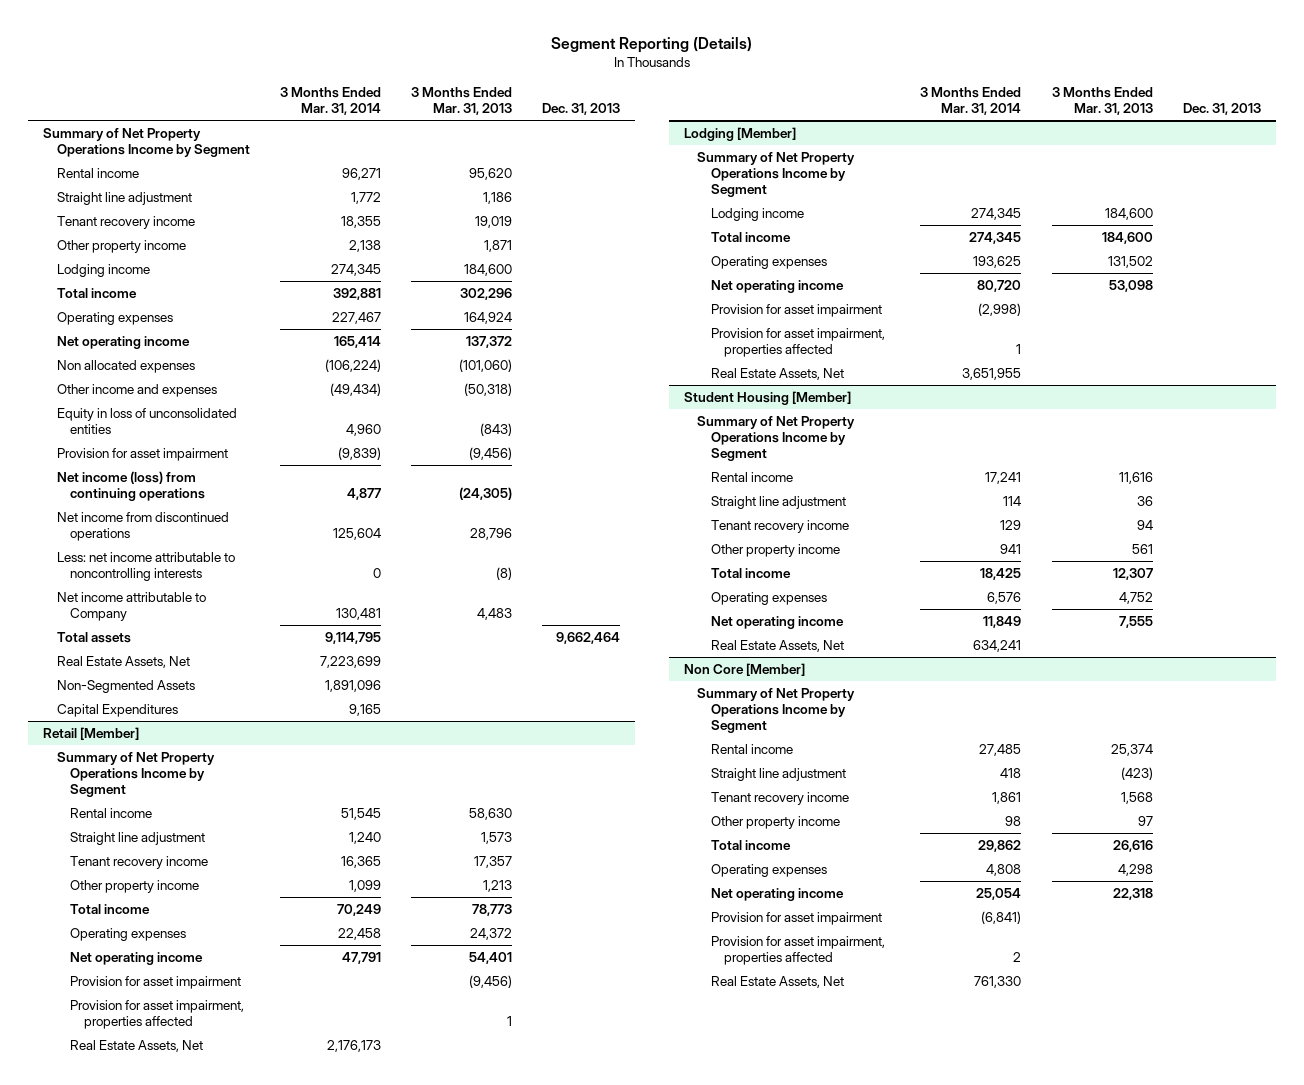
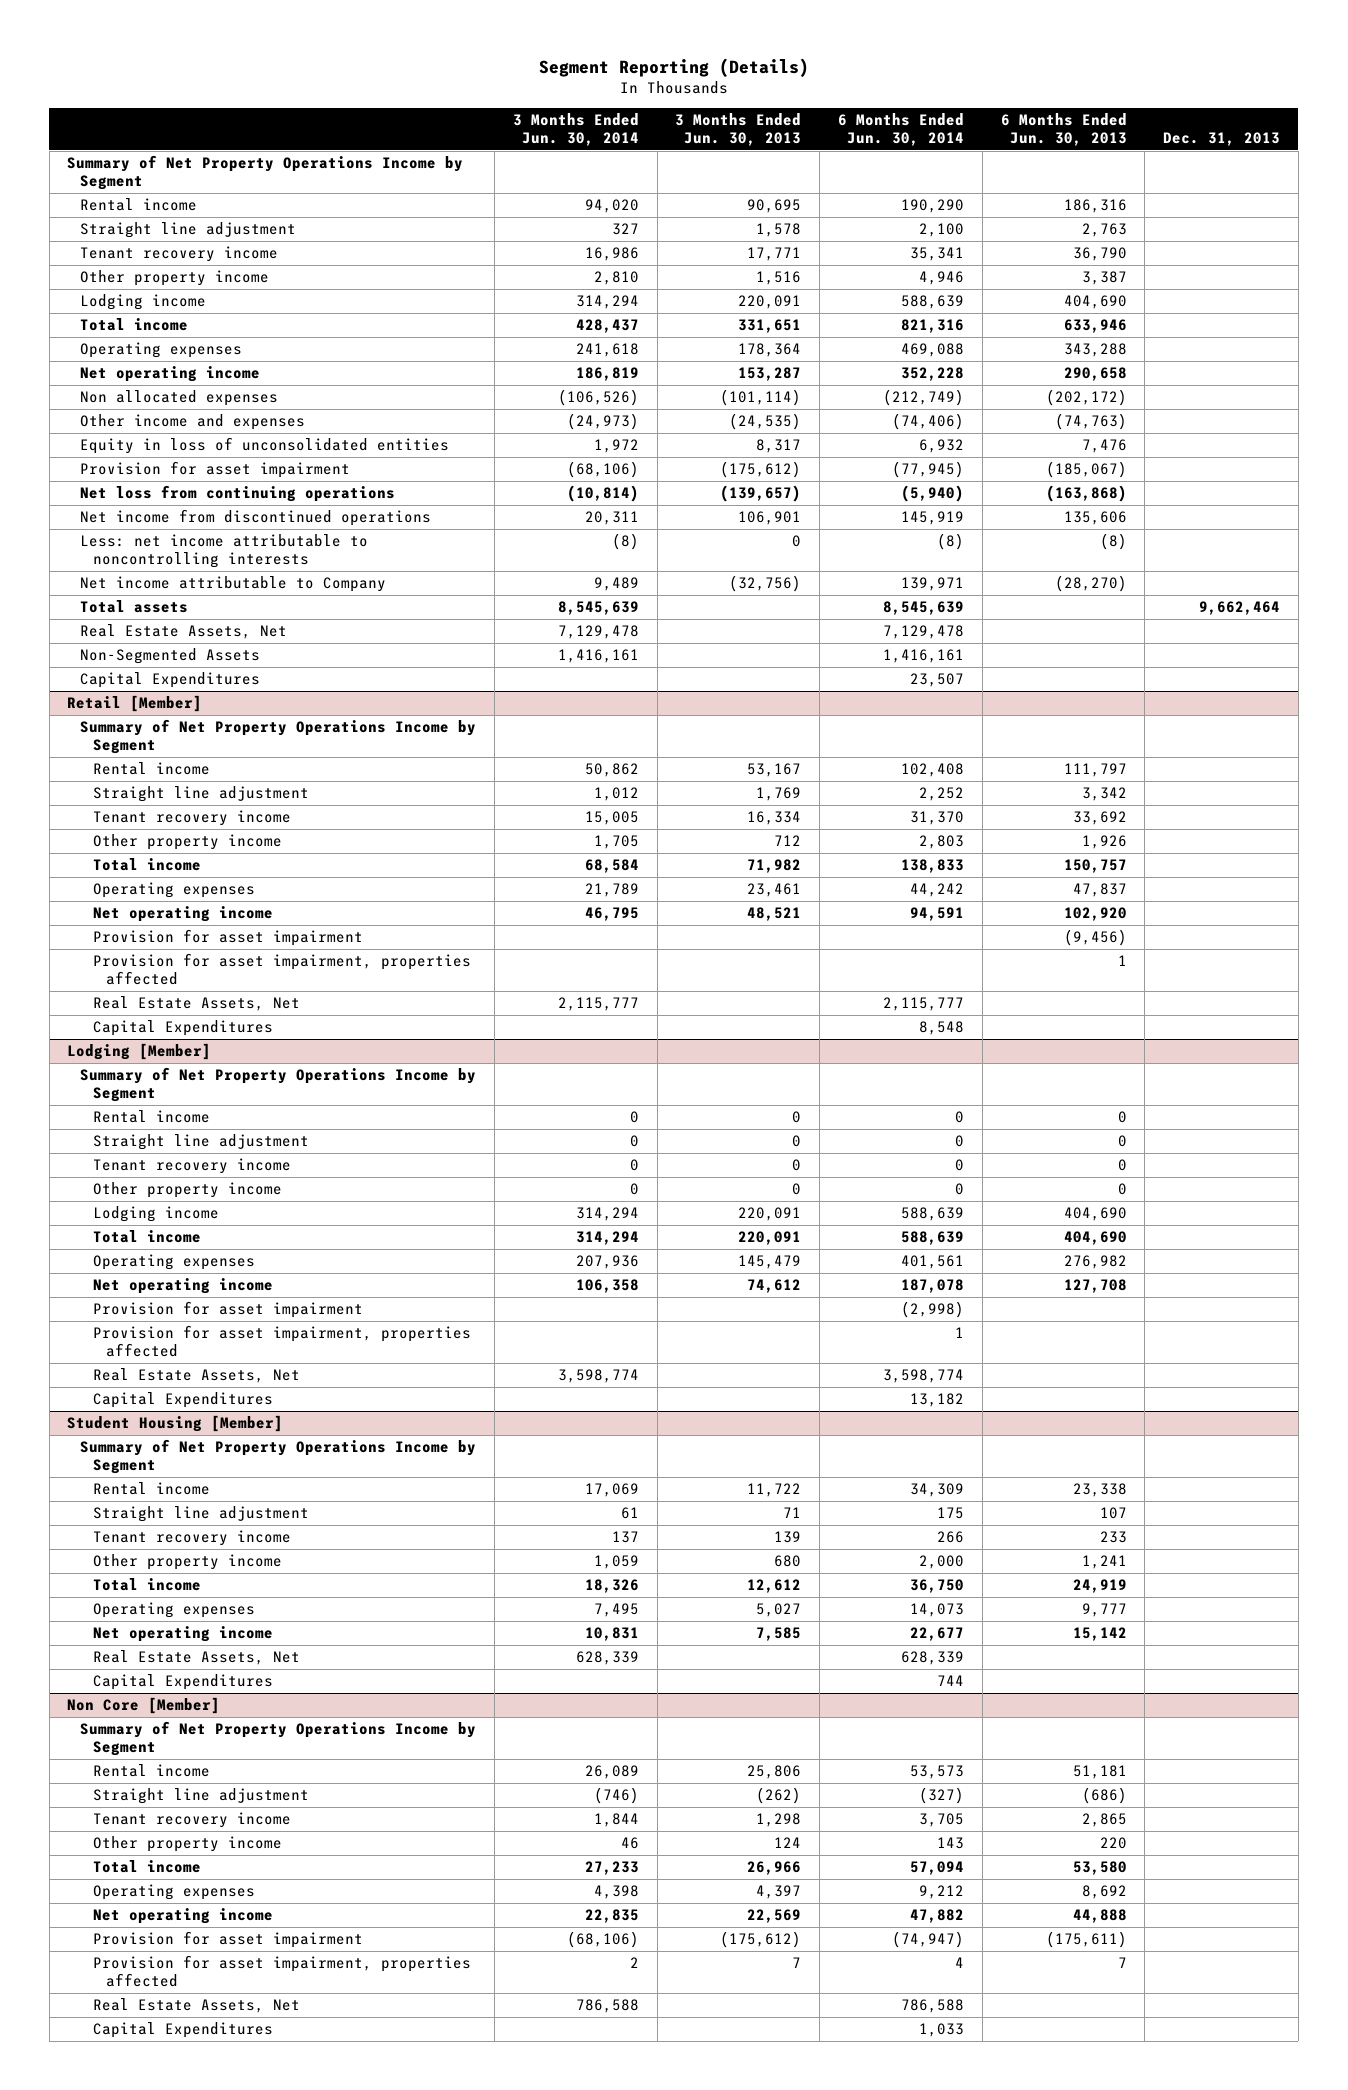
- | 3 Months Ended Mar. 31, 2014 | 3 Months Ended Mar. 31, 2013 | Dec. 31, 2013
+ | 3 Months Ended Jun. 30, 2014 | 3 Months Ended Jun. 30, 2013 | 6 Months Ended Jun. 30, 2014 | 6 Months Ended Jun. 30, 2013 | Dec. 31, 2013
- Net income (loss) from continuing operations | 4,877 | (24,305) |
+ Net loss from continuing operations | (10,814) | (139,657) | (5,940) | (163,868) |
@ Retail [Member]
+ Capital Expenditures | | | 8,548 | |
@ Lodging [Member]
+ Rental income | 0 | 0 | 0 | 0 |
+ Straight line adjustment | 0 | 0 | 0 | 0 |
+ Tenant recovery income | 0 | 0 | 0 | 0 |
+ Other property income | 0 | 0 | 0 | 0 |
+ Capital Expenditures | | | 13,182 | |
@ Student Housing [Member]
+ Capital Expenditures | | | 744 | |
@ Non Core [Member]
+ Capital Expenditures | | | 1,033 | |

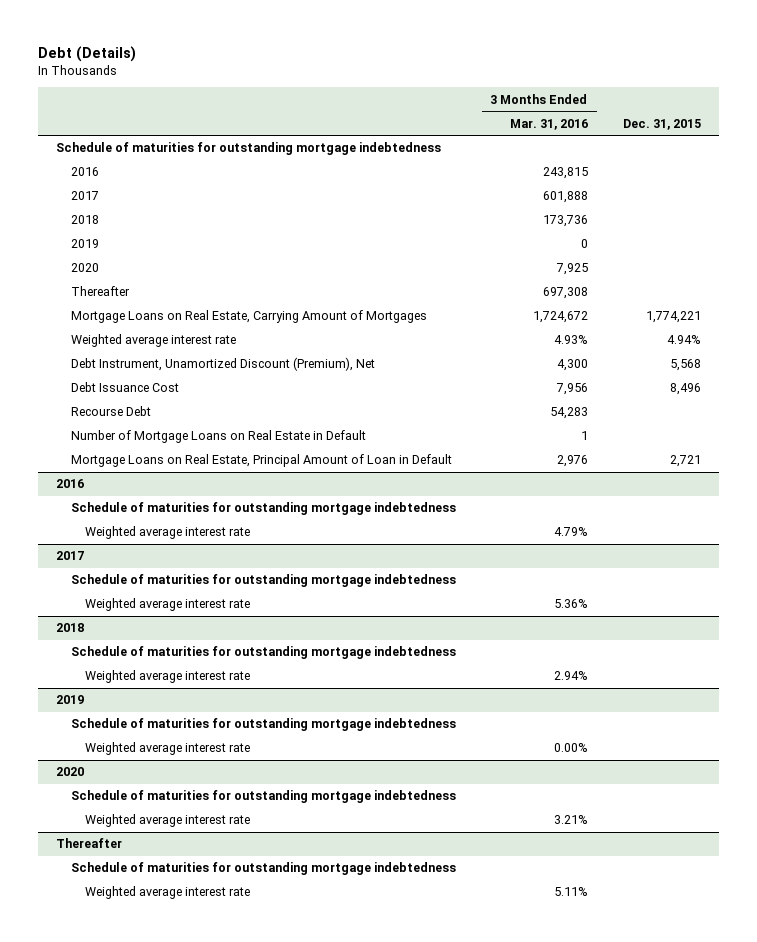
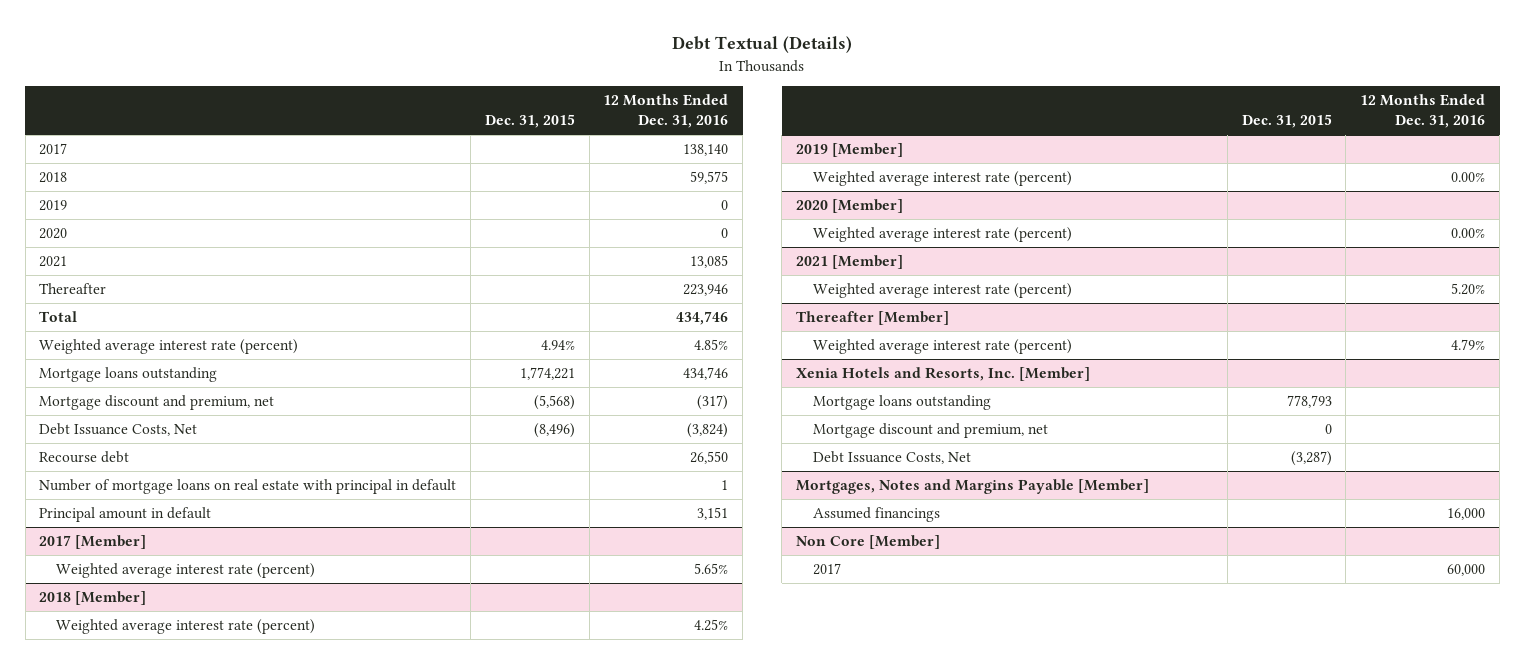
- Debt (Details)
+ Debt Textual (Details)
- | 3 Months Ended Mar. 31, 2016 | Dec. 31, 2015
+ | Dec. 31, 2015 | 12 Months Ended Dec. 31, 2016
- Schedule of maturities for outstanding mortgage indebtedness
- 2016 | 243,815 |
+ 2021 | | 13,085
- Mortgage Loans on Real Estate, Carrying Amount of Mortgages | 1,724,672 | 1,774,221
- Weighted average interest rate | 4.93% | 4.94%
- Debt Instrument, Unamortized Discount (Premium), Net | 4,300 | 5,568
- Debt Issuance Cost | 7,956 | 8,496
- Recourse Debt | 54,283 |
- Number of Mortgage Loans on Real Estate in Default | 1 |
- Mortgage Loans on Real Estate, Principal Amount of Loan in Default | 2,976 | 2,721
- 2016
- Schedule of maturities for outstanding mortgage indebtedness
- Weighted average interest rate | 4.79% |
- 2017
- Schedule of maturities for outstanding mortgage indebtedness
- Weighted average interest rate | 5.36% |
- 2018
- Schedule of maturities for outstanding mortgage indebtedness
- Weighted average interest rate | 2.94% |
- 2019
- Schedule of maturities for outstanding mortgage indebtedness
- Weighted average interest rate | 0.00% |
- 2020
- Schedule of maturities for outstanding mortgage indebtedness
- Weighted average interest rate | 3.21% |
- Thereafter
- Schedule of maturities for outstanding mortgage indebtedness
- Weighted average interest rate | 5.11% |
+ Total | | 434,746
+ Weighted average interest rate (percent) | 4.94% | 4.85%
+ Mortgage loans outstanding | 1,774,221 | 434,746
+ Mortgage discount and premium, net | (5,568) | (317)
+ Debt Issuance Costs, Net | (8,496) | (3,824)
+ Recourse debt | | 26,550
+ Number of mortgage loans on real estate with principal in default | | 1
+ Principal amount in default | | 3,151
+ 2017 [Member]
+ Weighted average interest rate (percent) | | 5.65%
+ 2018 [Member]
+ Weighted average interest rate (percent) | | 4.25%
+ 2019 [Member]
+ Weighted average interest rate (percent) | | 0.00%
+ 2020 [Member]
+ Weighted average interest rate (percent) | | 0.00%
+ 2021 [Member]
+ Weighted average interest rate (percent) | | 5.20%
+ Thereafter [Member]
+ Weighted average interest rate (percent) | | 4.79%
+ Xenia Hotels and Resorts, Inc. [Member]
+ Mortgage loans outstanding | 778,793 |
+ Mortgage discount and premium, net | 0 |
+ Debt Issuance Costs, Net | (3,287) |
+ Mortgages, Notes and Margins Payable [Member]
+ Assumed financings | | 16,000
+ Non Core [Member]
+ 2017 | | 60,000

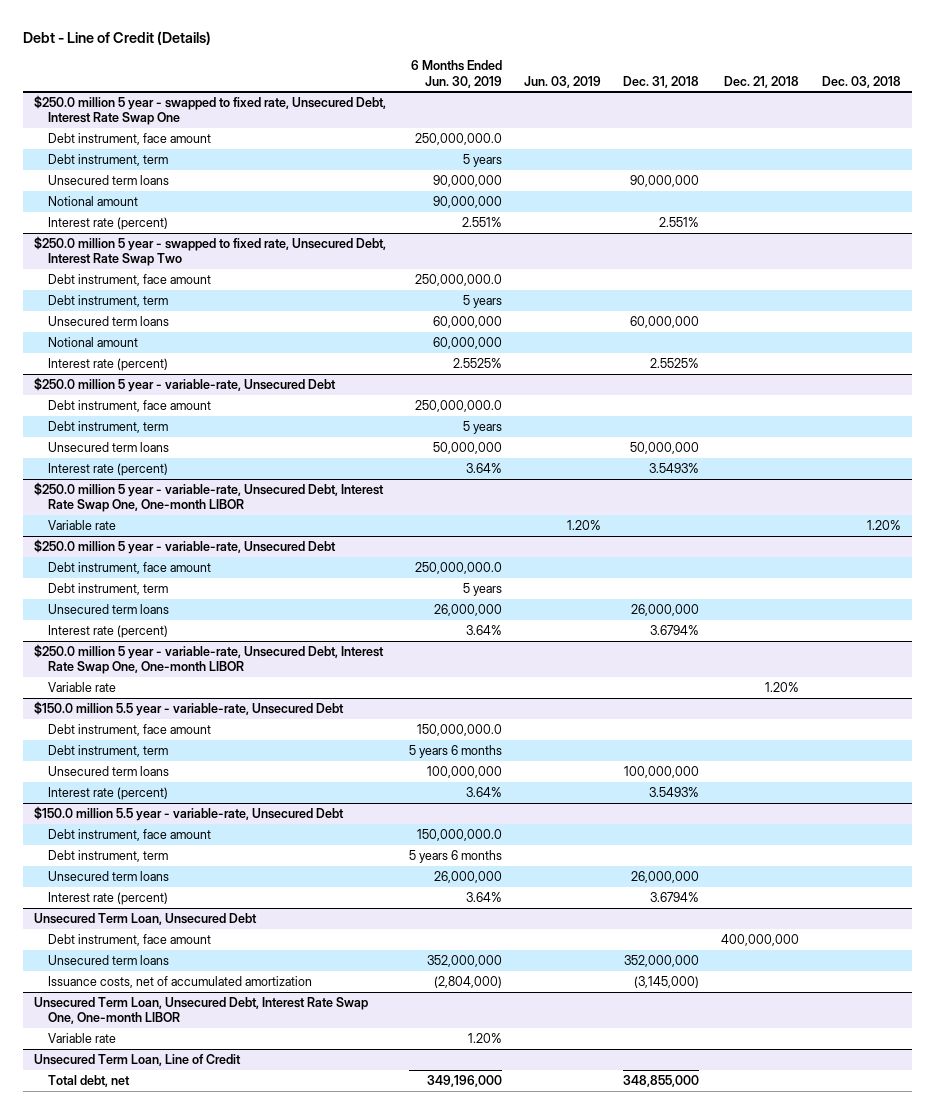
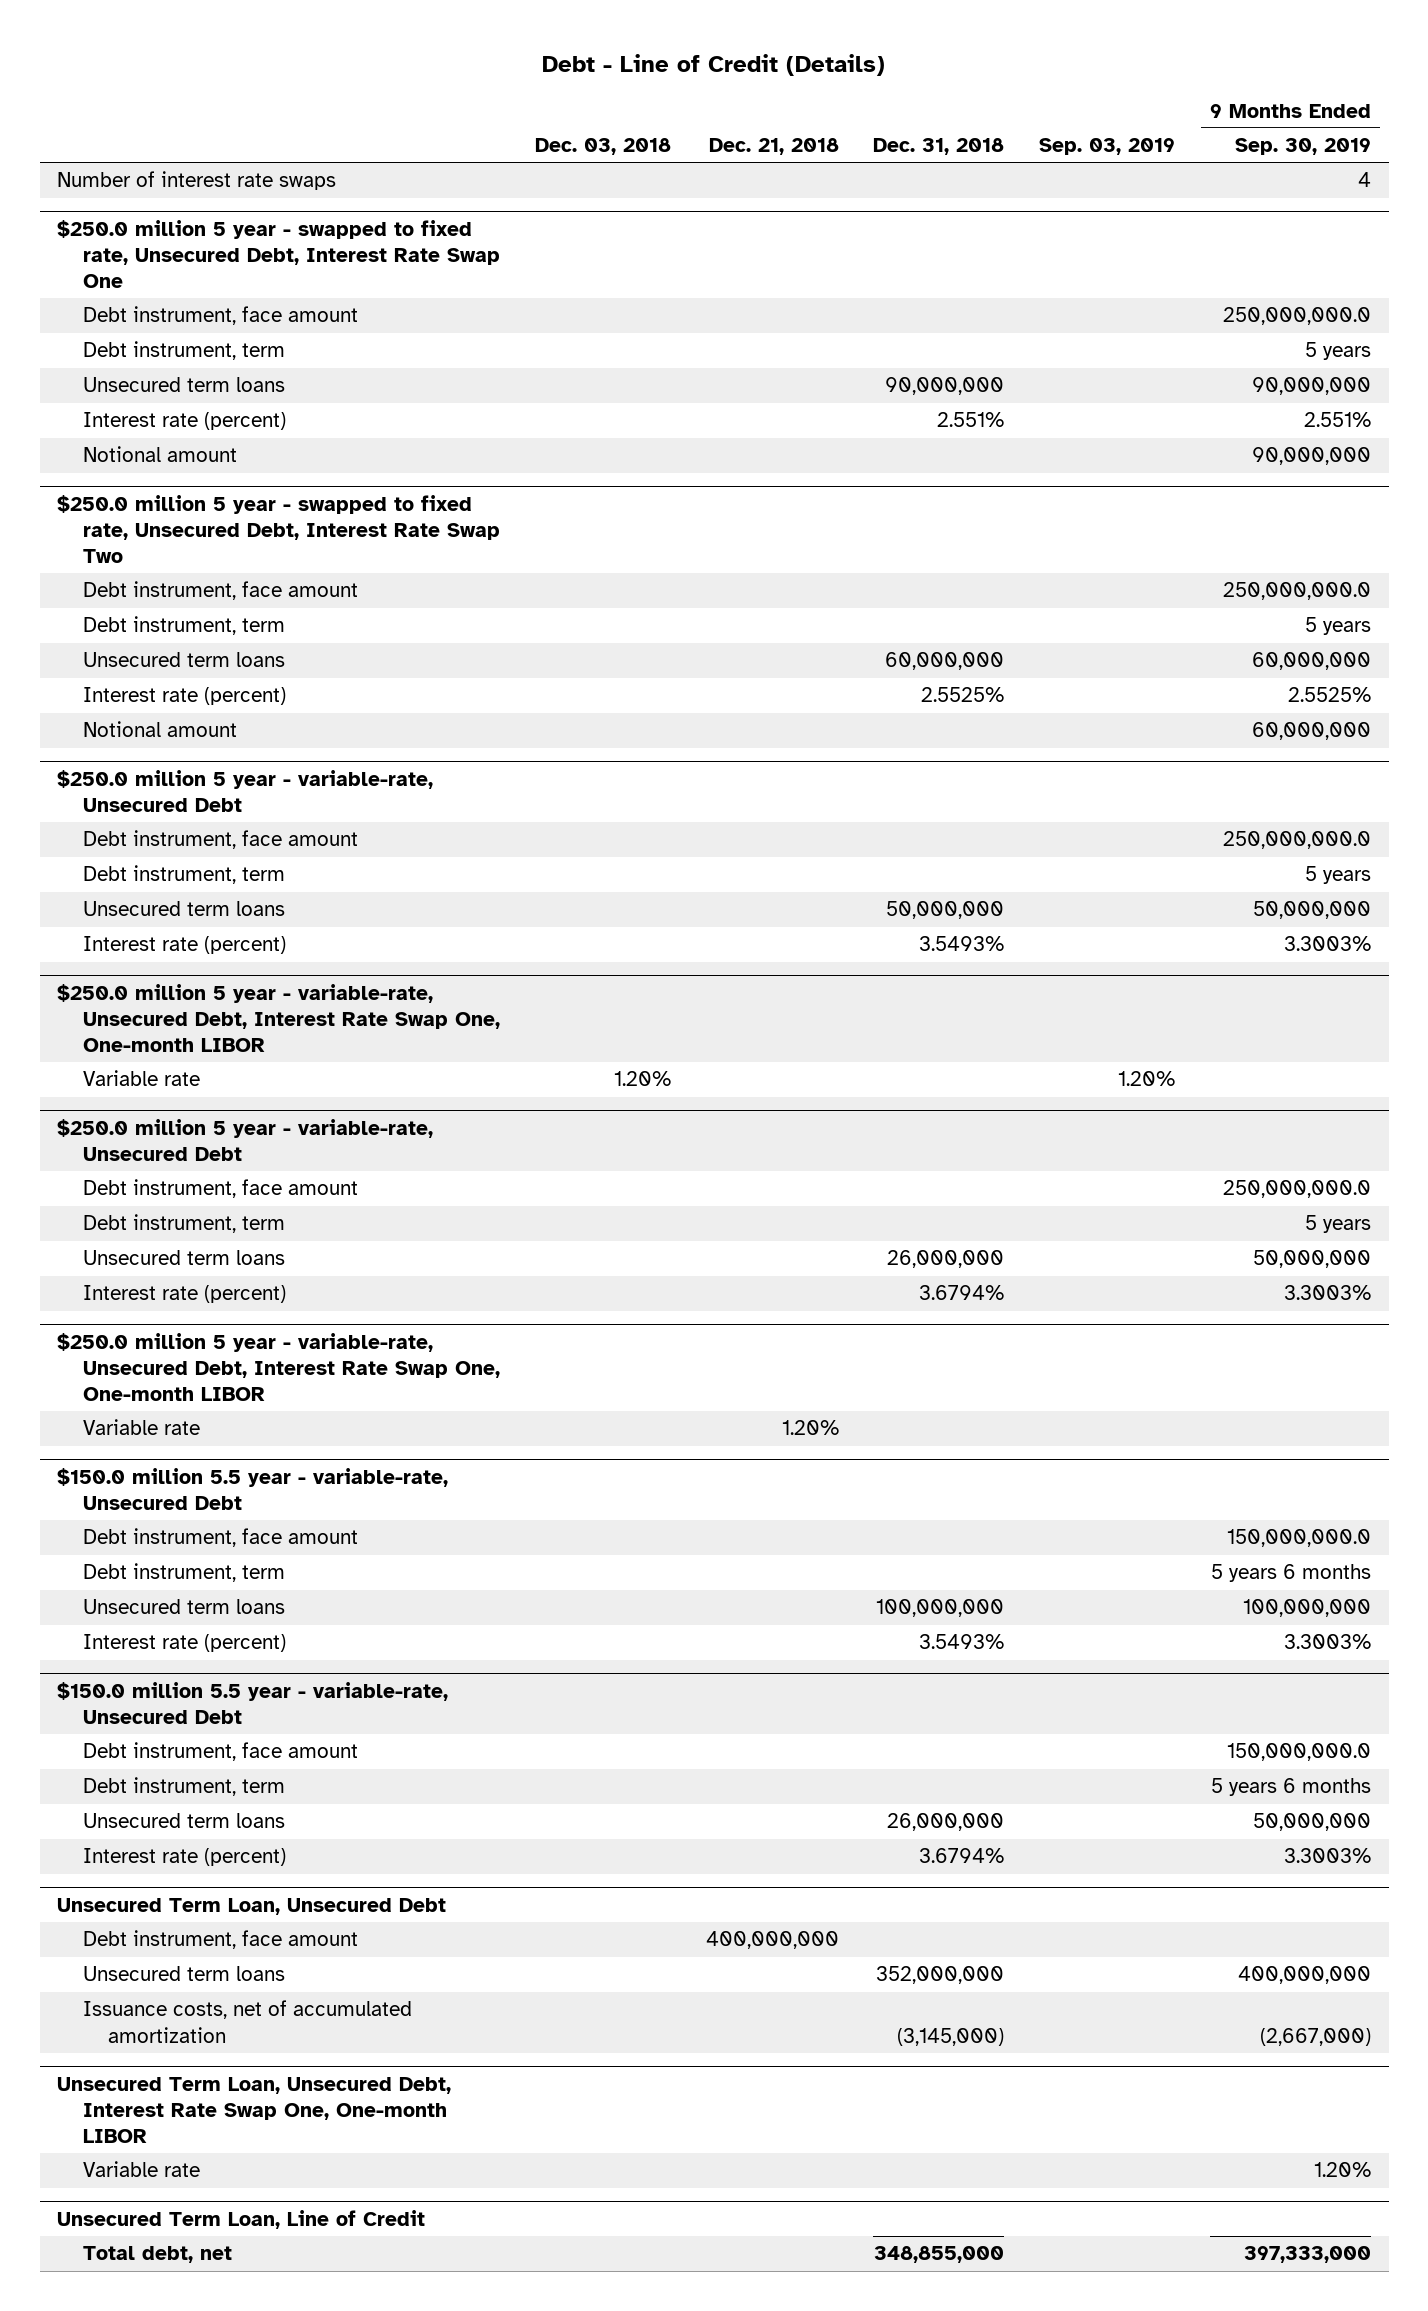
- | 6 Months Ended Jun. 30, 2019 | Jun. 03, 2019 | Dec. 31, 2018 | Dec. 21, 2018 | Dec. 03, 2018
+ | Dec. 03, 2018 | Dec. 21, 2018 | Dec. 31, 2018 | Sep. 03, 2019 | 9 Months Ended Sep. 30, 2019
+ Number of interest rate swaps | | | | | 4
@ $250.0 million 5 year - swapped to fixed rate, Unsecured Debt, Interest Rate Swap One
moved down: Notional amount | | | | | 90,000,000
@ $250.0 million 5 year - swapped to fixed rate, Unsecured Debt, Interest Rate Swap Two
moved down: Notional amount | | | | | 60,000,000

